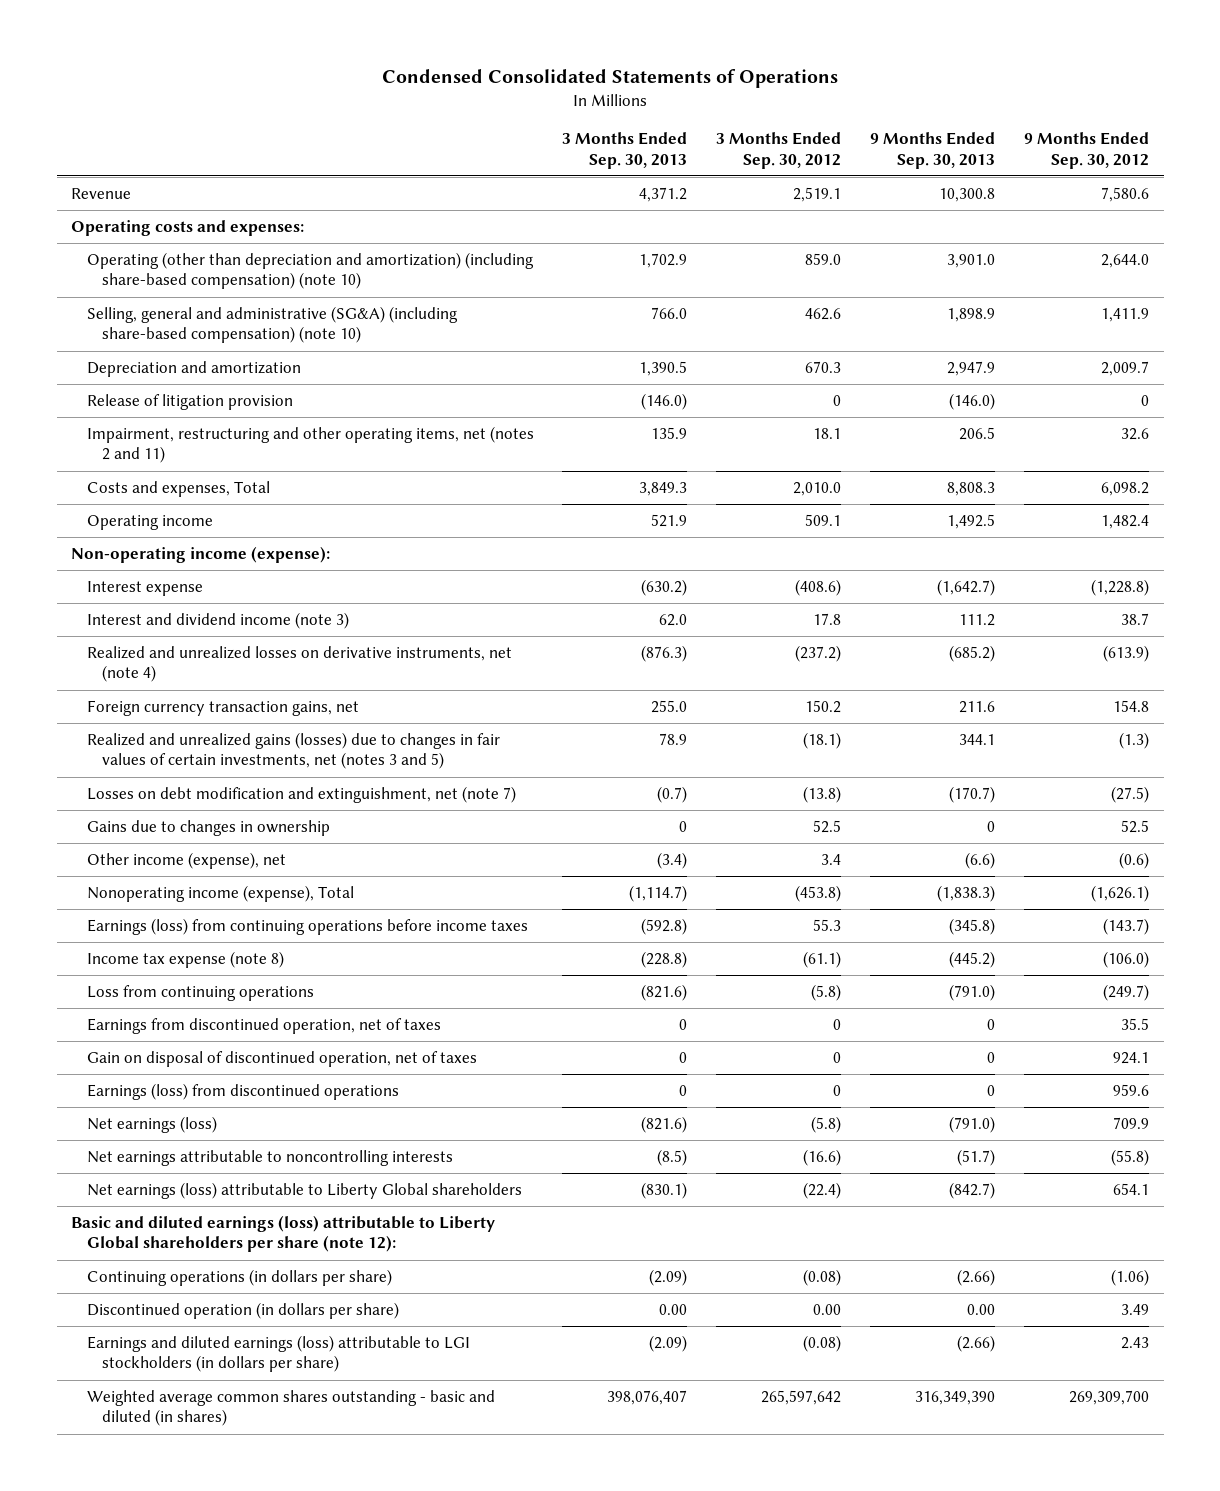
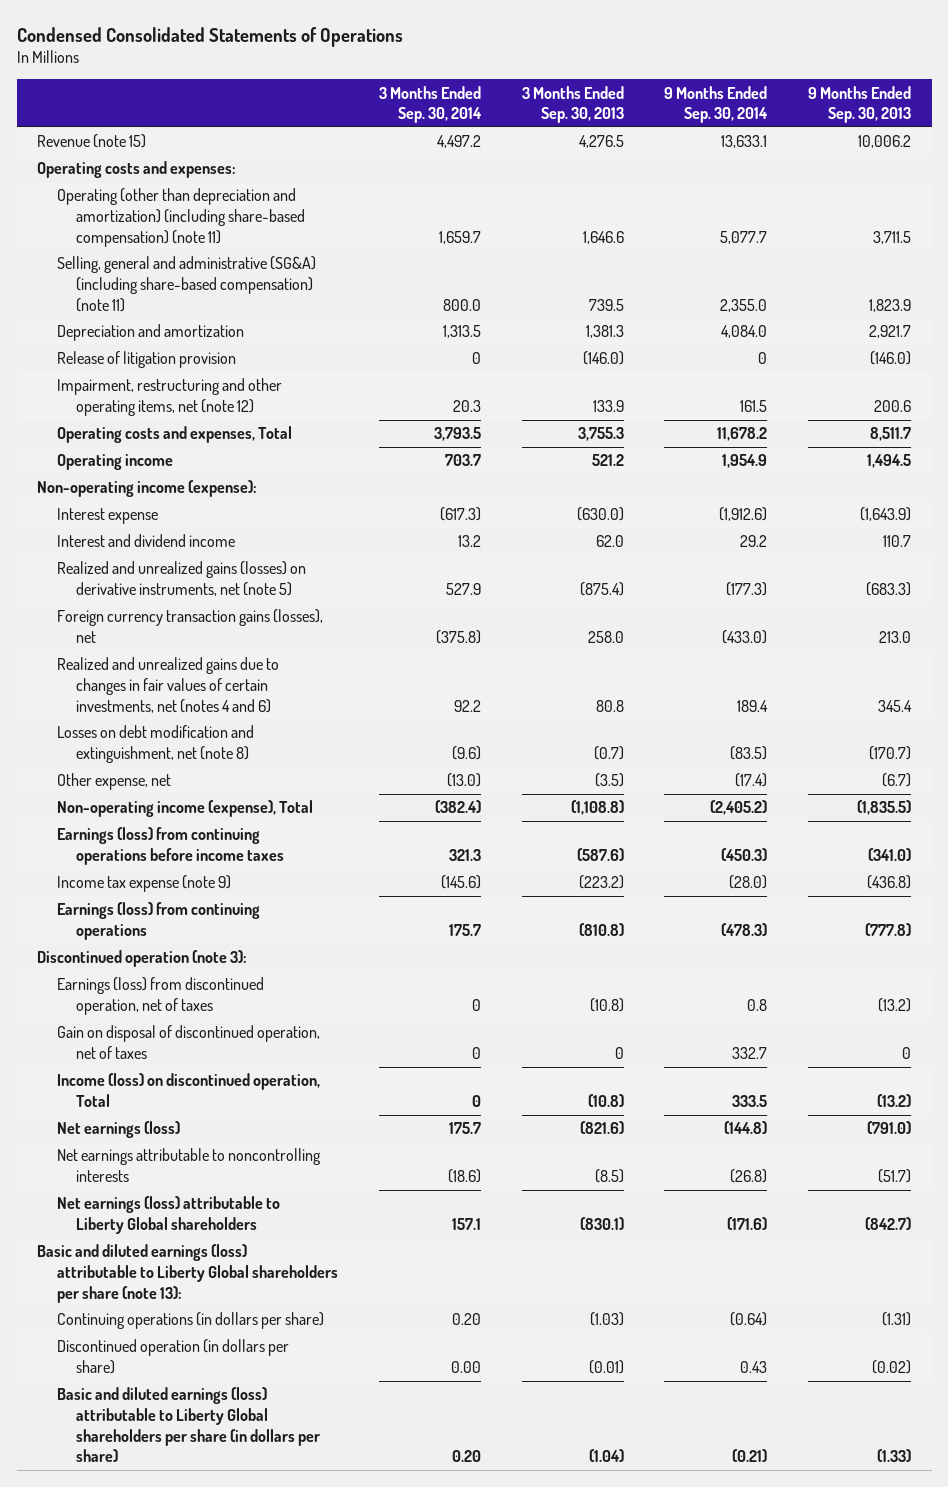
- | 3 Months Ended Sep. 30, 2013 | 3 Months Ended Sep. 30, 2012 | 9 Months Ended Sep. 30, 2013 | 9 Months Ended Sep. 30, 2012
+ | 3 Months Ended Sep. 30, 2014 | 3 Months Ended Sep. 30, 2013 | 9 Months Ended Sep. 30, 2014 | 9 Months Ended Sep. 30, 2013
- Revenue | 4,371.2 | 2,519.1 | 10,300.8 | 7,580.6
+ Revenue (note 15) | 4,497.2 | 4,276.5 | 13,633.1 | 10,006.2
- Operating (other than depreciation and amortization) (including share-based compensation) (note 10) | 1,702.9 | 859.0 | 3,901.0 | 2,644.0
- Selling, general and administrative (SG&A) (including share-based compensation) (note 10) | 766.0 | 462.6 | 1,898.9 | 1,411.9
- Depreciation and amortization | 1,390.5 | 670.3 | 2,947.9 | 2,009.7
+ Operating (other than depreciation and amortization) (including share-based compensation) (note 11) | 1,659.7 | 1,646.6 | 5,077.7 | 3,711.5
+ Selling, general and administrative (SG&A) (including share-based compensation) (note 11) | 800.0 | 739.5 | 2,355.0 | 1,823.9
+ Depreciation and amortization | 1,313.5 | 1,381.3 | 4,084.0 | 2,921.7
- Impairment, restructuring and other operating items, net (notes 2 and 11) | 135.9 | 18.1 | 206.5 | 32.6
- Costs and expenses, Total | 3,849.3 | 2,010.0 | 8,808.3 | 6,098.2
- Operating income | 521.9 | 509.1 | 1,492.5 | 1,482.4
+ Impairment, restructuring and other operating items, net (note 12) | 20.3 | 133.9 | 161.5 | 200.6
+ Operating costs and expenses, Total | 3,793.5 | 3,755.3 | 11,678.2 | 8,511.7
+ Operating income | 703.7 | 521.2 | 1,954.9 | 1,494.5
- Interest expense | (630.2) | (408.6) | (1,642.7) | (1,228.8)
- Interest and dividend income (note 3) | 62.0 | 17.8 | 111.2 | 38.7
- Realized and unrealized losses on derivative instruments, net (note 4) | (876.3) | (237.2) | (685.2) | (613.9)
- Foreign currency transaction gains, net | 255.0 | 150.2 | 211.6 | 154.8
- Realized and unrealized gains (losses) due to changes in fair values of certain investments, net (notes 3 and 5) | 78.9 | (18.1) | 344.1 | (1.3)
- Losses on debt modification and extinguishment, net (note 7) | (0.7) | (13.8) | (170.7) | (27.5)
- Gains due to changes in ownership | 0 | 52.5 | 0 | 52.5
- Other income (expense), net | (3.4) | 3.4 | (6.6) | (0.6)
- Nonoperating income (expense), Total | (1,114.7) | (453.8) | (1,838.3) | (1,626.1)
- Earnings (loss) from continuing operations before income taxes | (592.8) | 55.3 | (345.8) | (143.7)
- Income tax expense (note 8) | (228.8) | (61.1) | (445.2) | (106.0)
- Loss from continuing operations | (821.6) | (5.8) | (791.0) | (249.7)
- Earnings from discontinued operation, net of taxes | 0 | 0 | 0 | 35.5
+ Interest expense | (617.3) | (630.0) | (1,912.6) | (1,643.9)
+ Interest and dividend income | 13.2 | 62.0 | 29.2 | 110.7
+ Realized and unrealized gains (losses) on derivative instruments, net (note 5) | 527.9 | (875.4) | (177.3) | (683.3)
+ Foreign currency transaction gains (losses), net | (375.8) | 258.0 | (433.0) | 213.0
+ Realized and unrealized gains due to changes in fair values of certain investments, net (notes 4 and 6) | 92.2 | 80.8 | 189.4 | 345.4
+ Losses on debt modification and extinguishment, net (note 8) | (9.6) | (0.7) | (83.5) | (170.7)
+ Other expense, net | (13.0) | (3.5) | (17.4) | (6.7)
+ Non-operating income (expense), Total | (382.4) | (1,108.8) | (2,405.2) | (1,835.5)
+ Earnings (loss) from continuing operations before income taxes | 321.3 | (587.6) | (450.3) | (341.0)
+ Income tax expense (note 9) | (145.6) | (223.2) | (28.0) | (436.8)
+ Earnings (loss) from continuing operations | 175.7 | (810.8) | (478.3) | (777.8)
+ Discontinued operation (note 3):
+ Earnings (loss) from discontinued operation, net of taxes | 0 | (10.8) | 0.8 | (13.2)
- Earnings (loss) from discontinued operations | 0 | 0 | 0 | 959.6
+ Income (loss) on discontinued operation, Total | 0 | (10.8) | 333.5 | (13.2)
- Basic and diluted earnings (loss) attributable to Liberty Global shareholders per share (note 12):
- Continuing operations (in dollars per share) | (2.09) | (0.08) | (2.66) | (1.06)
- Discontinued operation (in dollars per share) | 0.00 | 0.00 | 0.00 | 3.49
- Earnings and diluted earnings (loss) attributable to LGI stockholders (in dollars per share) | (2.09) | (0.08) | (2.66) | 2.43
- Weighted average common shares outstanding - basic and diluted (in shares) | 398,076,407 | 265,597,642 | 316,349,390 | 269,309,700
+ Basic and diluted earnings (loss) attributable to Liberty Global shareholders per share (note 13):
+ Continuing operations (in dollars per share) | 0.20 | (1.03) | (0.64) | (1.31)
+ Discontinued operation (in dollars per share) | 0.00 | (0.01) | 0.43 | (0.02)
+ Basic and diluted earnings (loss) attributable to Liberty Global shareholders per share (in dollars per share) | 0.20 | (1.04) | (0.21) | (1.33)

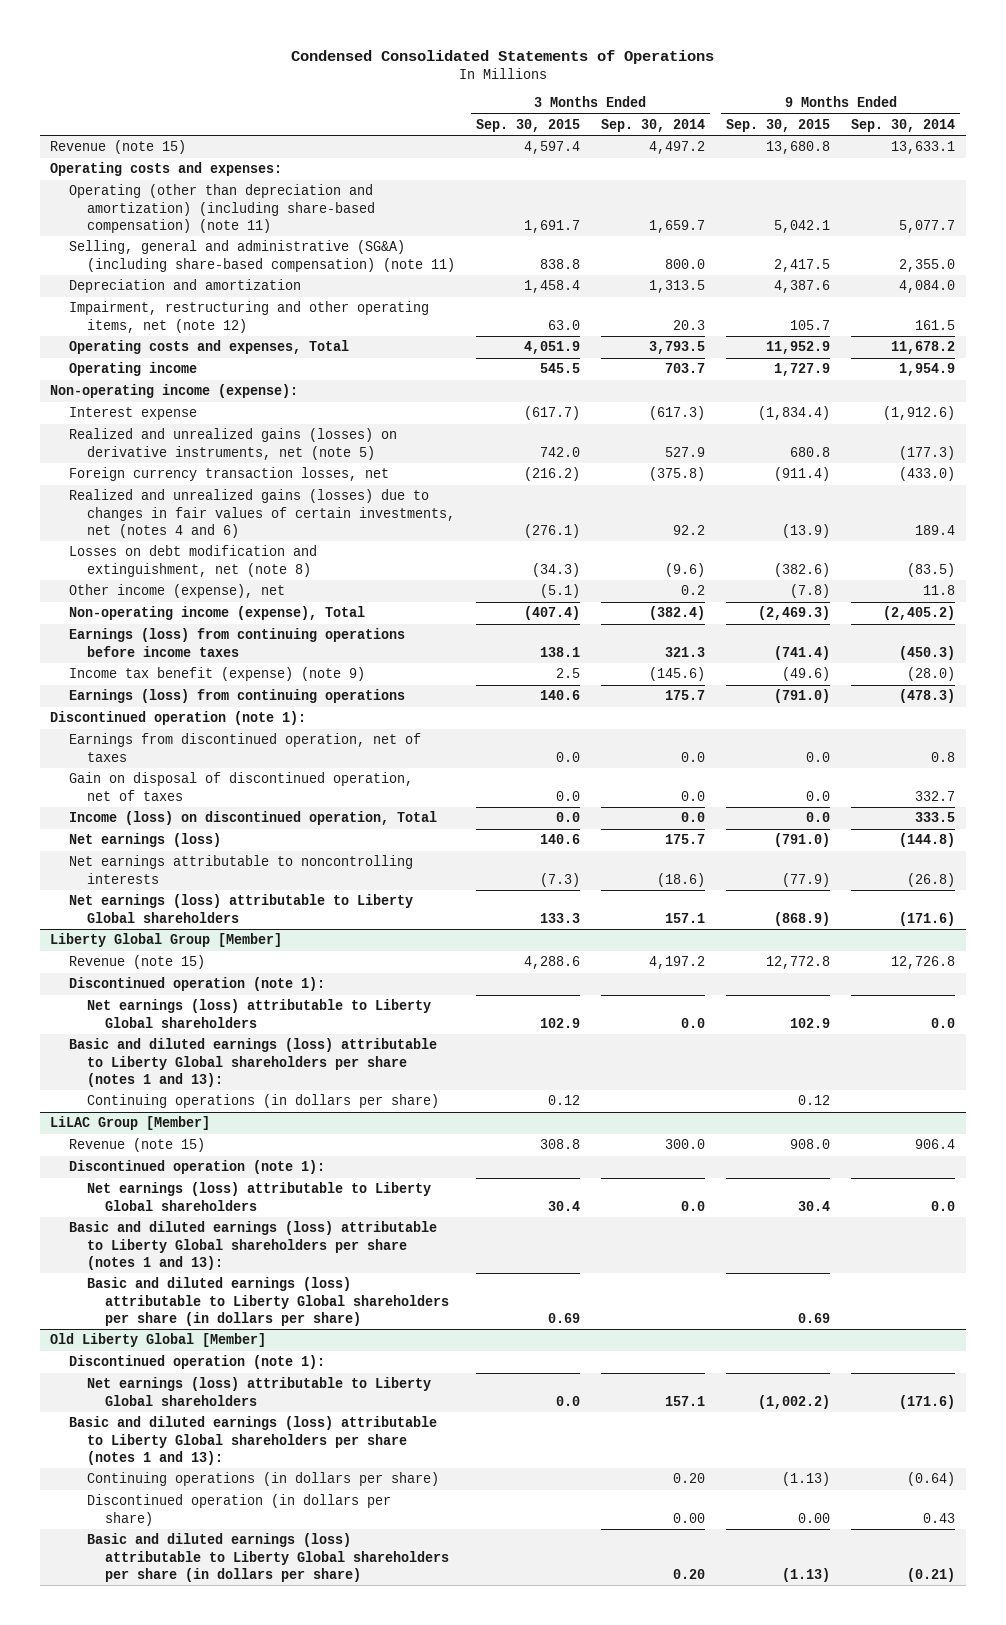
- | 3 Months Ended Sep. 30, 2014 | 3 Months Ended Sep. 30, 2013 | 9 Months Ended Sep. 30, 2014 | 9 Months Ended Sep. 30, 2013
+ | 3 Months Ended Sep. 30, 2015 | 3 Months Ended Sep. 30, 2014 | 9 Months Ended Sep. 30, 2015 | 9 Months Ended Sep. 30, 2014
- Release of litigation provision | 0 | (146.0) | 0 | (146.0)
- Interest and dividend income | 13.2 | 62.0 | 29.2 | 110.7
- Foreign currency transaction gains (losses), net | (375.8) | 258.0 | (433.0) | 213.0
- Realized and unrealized gains due to changes in fair values of certain investments, net (notes 4 and 6) | 92.2 | 80.8 | 189.4 | 345.4
+ Foreign currency transaction losses, net | (216.2) | (375.8) | (911.4) | (433.0)
+ Realized and unrealized gains (losses) due to changes in fair values of certain investments, net (notes 4 and 6) | (276.1) | 92.2 | (13.9) | 189.4
- Other expense, net | (13.0) | (3.5) | (17.4) | (6.7)
+ Other income (expense), net | (5.1) | 0.2 | (7.8) | 11.8
- Income tax expense (note 9) | (145.6) | (223.2) | (28.0) | (436.8)
+ Income tax benefit (expense) (note 9) | 2.5 | (145.6) | (49.6) | (28.0)
- Discontinued operation (note 3):
- Earnings (loss) from discontinued operation, net of taxes | 0 | (10.8) | 0.8 | (13.2)
- Gain on disposal of discontinued operation, net of taxes | 0 | 0 | 332.7 | 0
- Income (loss) on discontinued operation, Total | 0 | (10.8) | 333.5 | (13.2)
+ Discontinued operation (note 1):
+ Earnings from discontinued operation, net of taxes | 0.0 | 0.0 | 0.0 | 0.8
+ Gain on disposal of discontinued operation, net of taxes | 0.0 | 0.0 | 0.0 | 332.7
+ Income (loss) on discontinued operation, Total | 0.0 | 0.0 | 0.0 | 333.5
- Basic and diluted earnings (loss) attributable to Liberty Global shareholders per share (note 13):
+ Liberty Global Group [Member]
+ Revenue (note 15) | 4,288.6 | 4,197.2 | 12,772.8 | 12,726.8
+ Discontinued operation (note 1):
+ Net earnings (loss) attributable to Liberty Global shareholders | 102.9 | 0.0 | 102.9 | 0.0
+ Basic and diluted earnings (loss) attributable to Liberty Global shareholders per share (notes 1 and 13):
+ Continuing operations (in dollars per share) | 0.12 | | 0.12 |
+ LiLAC Group [Member]
+ Revenue (note 15) | 308.8 | 300.0 | 908.0 | 906.4
+ Discontinued operation (note 1):
+ Net earnings (loss) attributable to Liberty Global shareholders | 30.4 | 0.0 | 30.4 | 0.0
+ Basic and diluted earnings (loss) attributable to Liberty Global shareholders per share (notes 1 and 13):
+ Basic and diluted earnings (loss) attributable to Liberty Global shareholders per share (in dollars per share) | 0.69 | | 0.69 |
+ Old Liberty Global [Member]
+ Discontinued operation (note 1):
+ Net earnings (loss) attributable to Liberty Global shareholders | 0.0 | 157.1 | (1,002.2) | (171.6)
+ Basic and diluted earnings (loss) attributable to Liberty Global shareholders per share (notes 1 and 13):

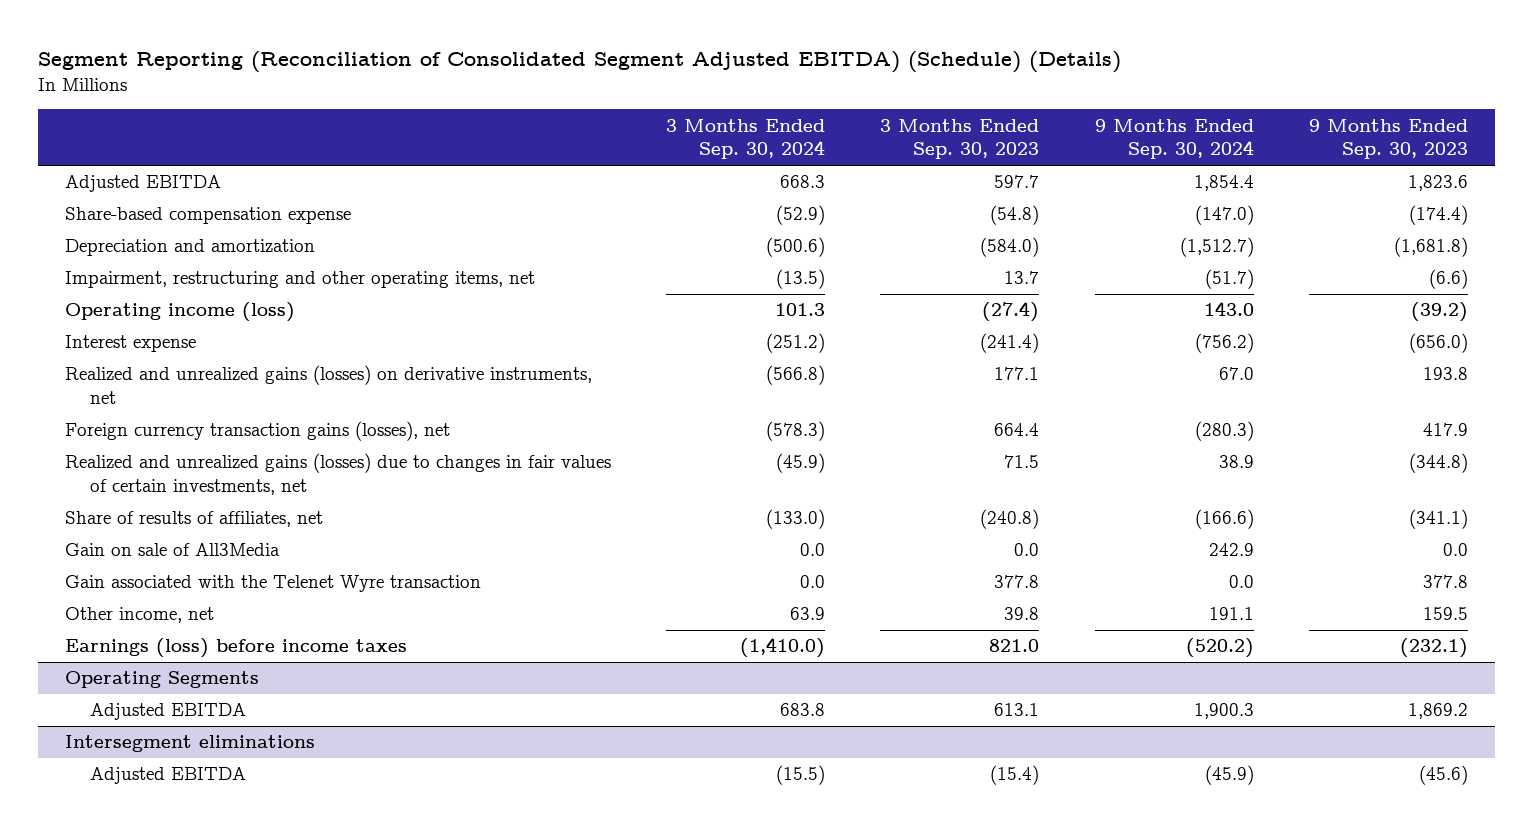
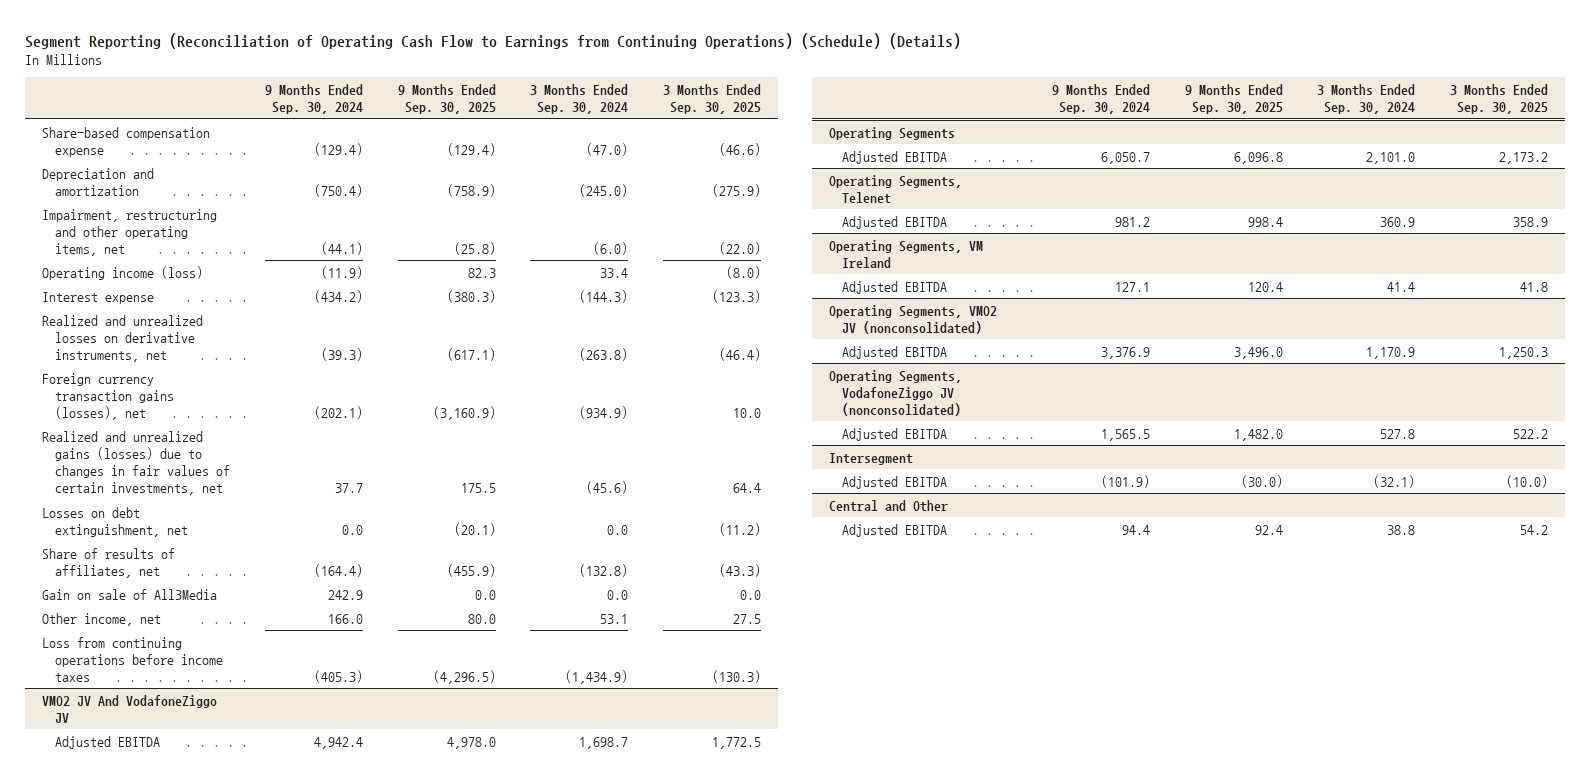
- Segment Reporting (Reconciliation of Consolidated Segment Adjusted EBITDA) (Schedule) (Details)
+ Segment Reporting (Reconciliation of Operating Cash Flow to Earnings from Continuing Operations) (Schedule) (Details)
- | 3 Months Ended Sep. 30, 2024 | 3 Months Ended Sep. 30, 2023 | 9 Months Ended Sep. 30, 2024 | 9 Months Ended Sep. 30, 2023
+ | 9 Months Ended Sep. 30, 2024 | 9 Months Ended Sep. 30, 2025 | 3 Months Ended Sep. 30, 2024 | 3 Months Ended Sep. 30, 2025
- Adjusted EBITDA | 668.3 | 597.7 | 1,854.4 | 1,823.6
- Share-based compensation expense | (52.9) | (54.8) | (147.0) | (174.4)
- Depreciation and amortization | (500.6) | (584.0) | (1,512.7) | (1,681.8)
- Impairment, restructuring and other operating items, net | (13.5) | 13.7 | (51.7) | (6.6)
- Operating income (loss) | 101.3 | (27.4) | 143.0 | (39.2)
- Interest expense | (251.2) | (241.4) | (756.2) | (656.0)
- Realized and unrealized gains (losses) on derivative instruments, net | (566.8) | 177.1 | 67.0 | 193.8
- Foreign currency transaction gains (losses), net | (578.3) | 664.4 | (280.3) | 417.9
- Realized and unrealized gains (losses) due to changes in fair values of certain investments, net | (45.9) | 71.5 | 38.9 | (344.8)
- Share of results of affiliates, net | (133.0) | (240.8) | (166.6) | (341.1)
+ Share-based compensation expense | (129.4) | (129.4) | (47.0) | (46.6)
+ Depreciation and amortization | (750.4) | (758.9) | (245.0) | (275.9)
+ Impairment, restructuring and other operating items, net | (44.1) | (25.8) | (6.0) | (22.0)
+ Operating income (loss) | (11.9) | 82.3 | 33.4 | (8.0)
+ Interest expense | (434.2) | (380.3) | (144.3) | (123.3)
+ Realized and unrealized losses on derivative instruments, net | (39.3) | (617.1) | (263.8) | (46.4)
+ Foreign currency transaction gains (losses), net | (202.1) | (3,160.9) | (934.9) | 10.0
+ Realized and unrealized gains (losses) due to changes in fair values of certain investments, net | 37.7 | 175.5 | (45.6) | 64.4
+ Losses on debt extinguishment, net | 0.0 | (20.1) | 0.0 | (11.2)
+ Share of results of affiliates, net | (164.4) | (455.9) | (132.8) | (43.3)
- Gain associated with the Telenet Wyre transaction | 0.0 | 377.8 | 0.0 | 377.8
- Other income, net | 63.9 | 39.8 | 191.1 | 159.5
- Earnings (loss) before income taxes | (1,410.0) | 821.0 | (520.2) | (232.1)
+ Other income, net | 166.0 | 80.0 | 53.1 | 27.5
+ Loss from continuing operations before income taxes | (405.3) | (4,296.5) | (1,434.9) | (130.3)
+ VMO2 JV And VodafoneZiggo JV
+ Adjusted EBITDA | 4,942.4 | 4,978.0 | 1,698.7 | 1,772.5
@ Operating Segments
- Adjusted EBITDA | 683.8 | 613.1 | 1,900.3 | 1,869.2
- Intersegment eliminations
- Adjusted EBITDA | (15.5) | (15.4) | (45.9) | (45.6)
@ Operating Segments
+ Adjusted EBITDA | 6,050.7 | 6,096.8 | 2,101.0 | 2,173.2
+ Operating Segments, Telenet
+ Adjusted EBITDA | 981.2 | 998.4 | 360.9 | 358.9
+ Operating Segments, VM Ireland
+ Adjusted EBITDA | 127.1 | 120.4 | 41.4 | 41.8
+ Operating Segments, VMO2 JV (nonconsolidated)
+ Adjusted EBITDA | 3,376.9 | 3,496.0 | 1,170.9 | 1,250.3
+ Operating Segments, VodafoneZiggo JV (nonconsolidated)
+ Adjusted EBITDA | 1,565.5 | 1,482.0 | 527.8 | 522.2
+ Intersegment
+ Adjusted EBITDA | (101.9) | (30.0) | (32.1) | (10.0)
+ Central and Other
+ Adjusted EBITDA | 94.4 | 92.4 | 38.8 | 54.2

